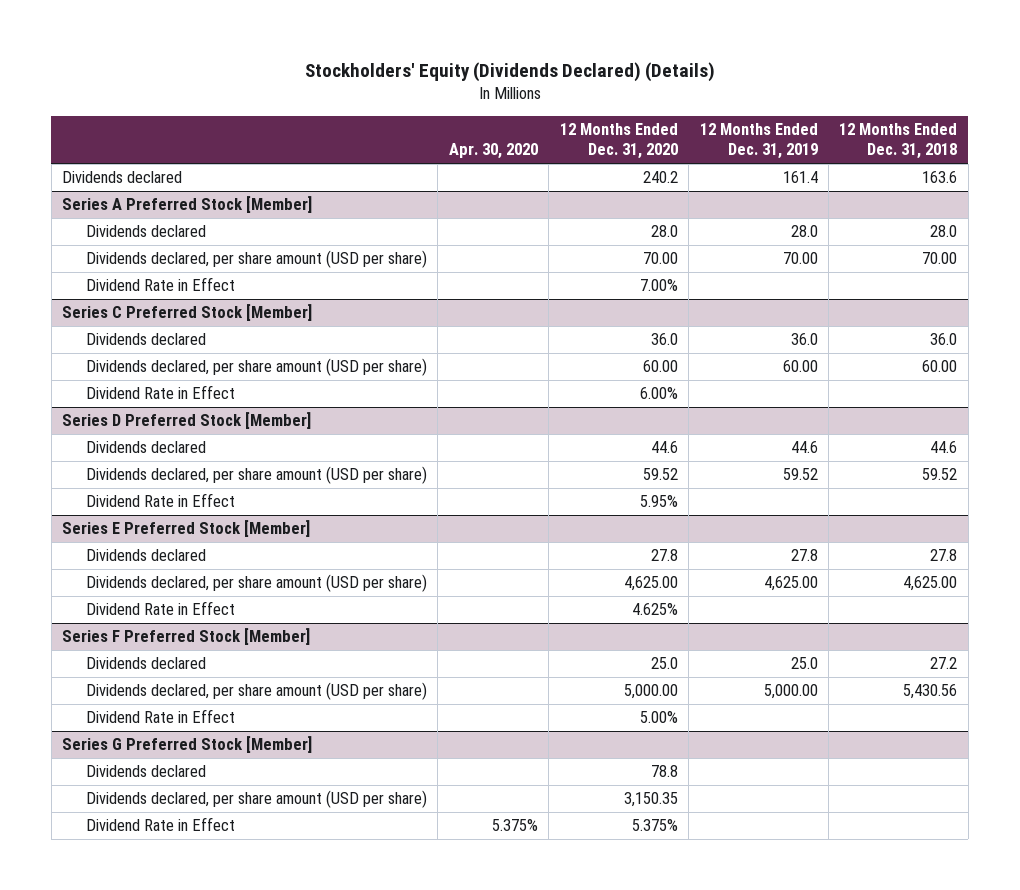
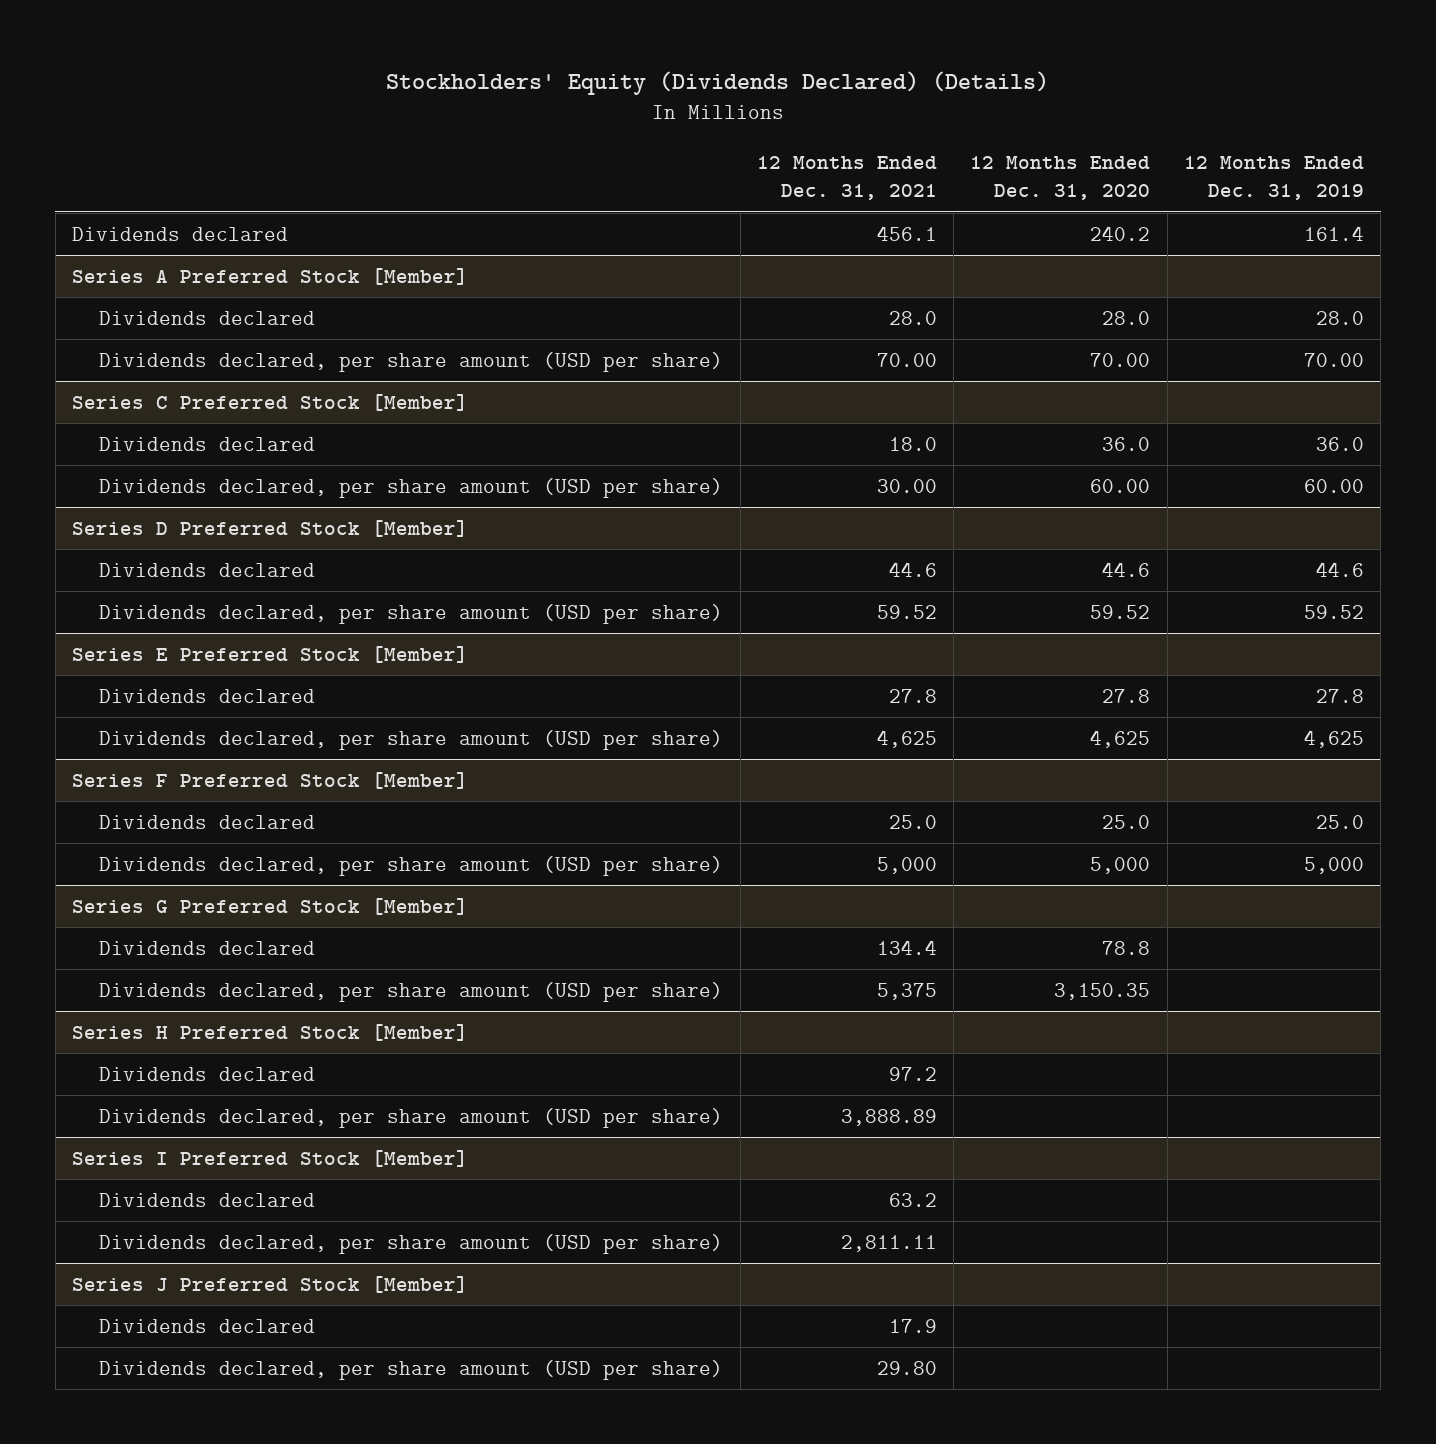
- | Apr. 30, 2020 | 12 Months Ended Dec. 31, 2020 | 12 Months Ended Dec. 31, 2019 | 12 Months Ended Dec. 31, 2018
+ | 12 Months Ended Dec. 31, 2021 | 12 Months Ended Dec. 31, 2020 | 12 Months Ended Dec. 31, 2019
@ Series A Preferred Stock [Member]
- Dividend Rate in Effect | | 7.00% | |
@ Series C Preferred Stock [Member]
- Dividend Rate in Effect | | 6.00% | |
@ Series D Preferred Stock [Member]
- Dividend Rate in Effect | | 5.95% | |
@ Series E Preferred Stock [Member]
- Dividends declared, per share amount (USD per share) | | 4,625.00 | 4,625.00 | 4,625.00
- Dividend Rate in Effect | | 4.625% | |
+ Dividends declared, per share amount (USD per share) | 4,625 | 4,625 | 4,625
@ Series F Preferred Stock [Member]
- Dividends declared, per share amount (USD per share) | | 5,000.00 | 5,000.00 | 5,430.56
- Dividend Rate in Effect | | 5.00% | |
+ Dividends declared, per share amount (USD per share) | 5,000 | 5,000 | 5,000
@ Series G Preferred Stock [Member]
- Dividend Rate in Effect | 5.375% | 5.375% | |
+ Series H Preferred Stock [Member]
+ Dividends declared | 97.2 | |
+ Dividends declared, per share amount (USD per share) | 3,888.89 | |
+ Series I Preferred Stock [Member]
+ Dividends declared | 63.2 | |
+ Dividends declared, per share amount (USD per share) | 2,811.11 | |
+ Series J Preferred Stock [Member]
+ Dividends declared | 17.9 | |
+ Dividends declared, per share amount (USD per share) | 29.80 | |

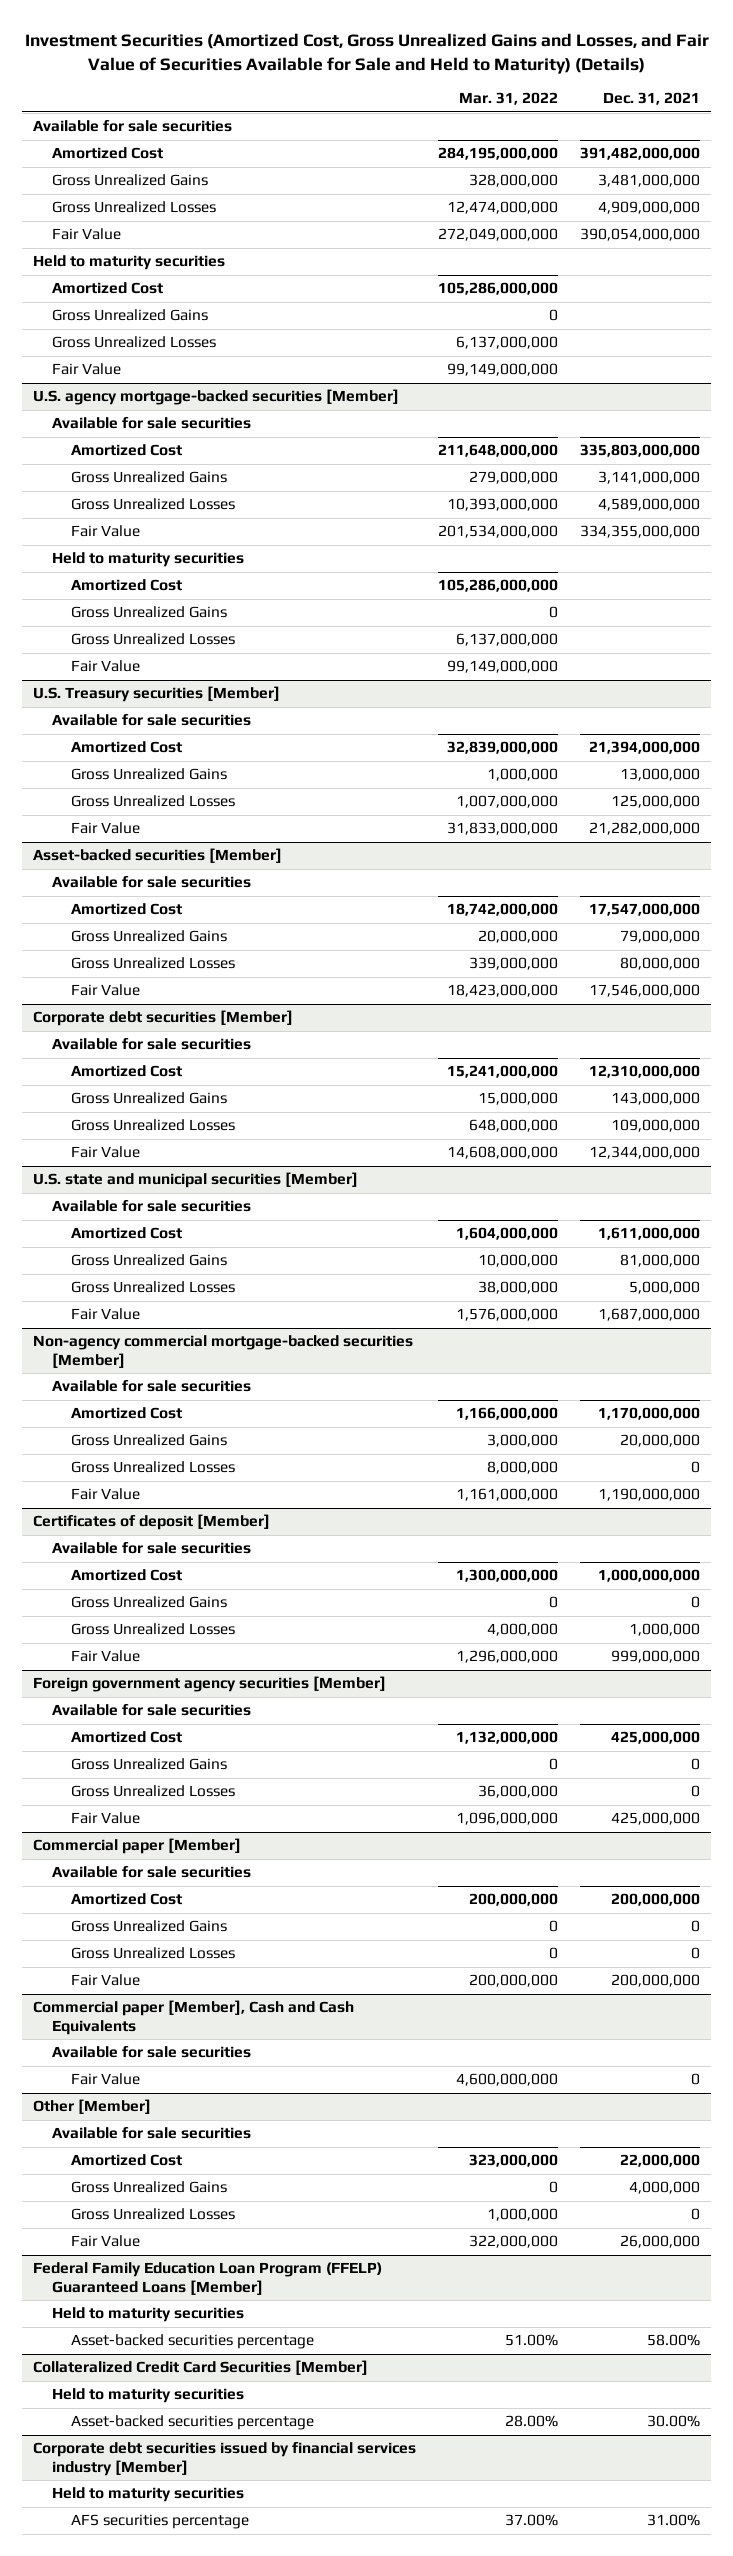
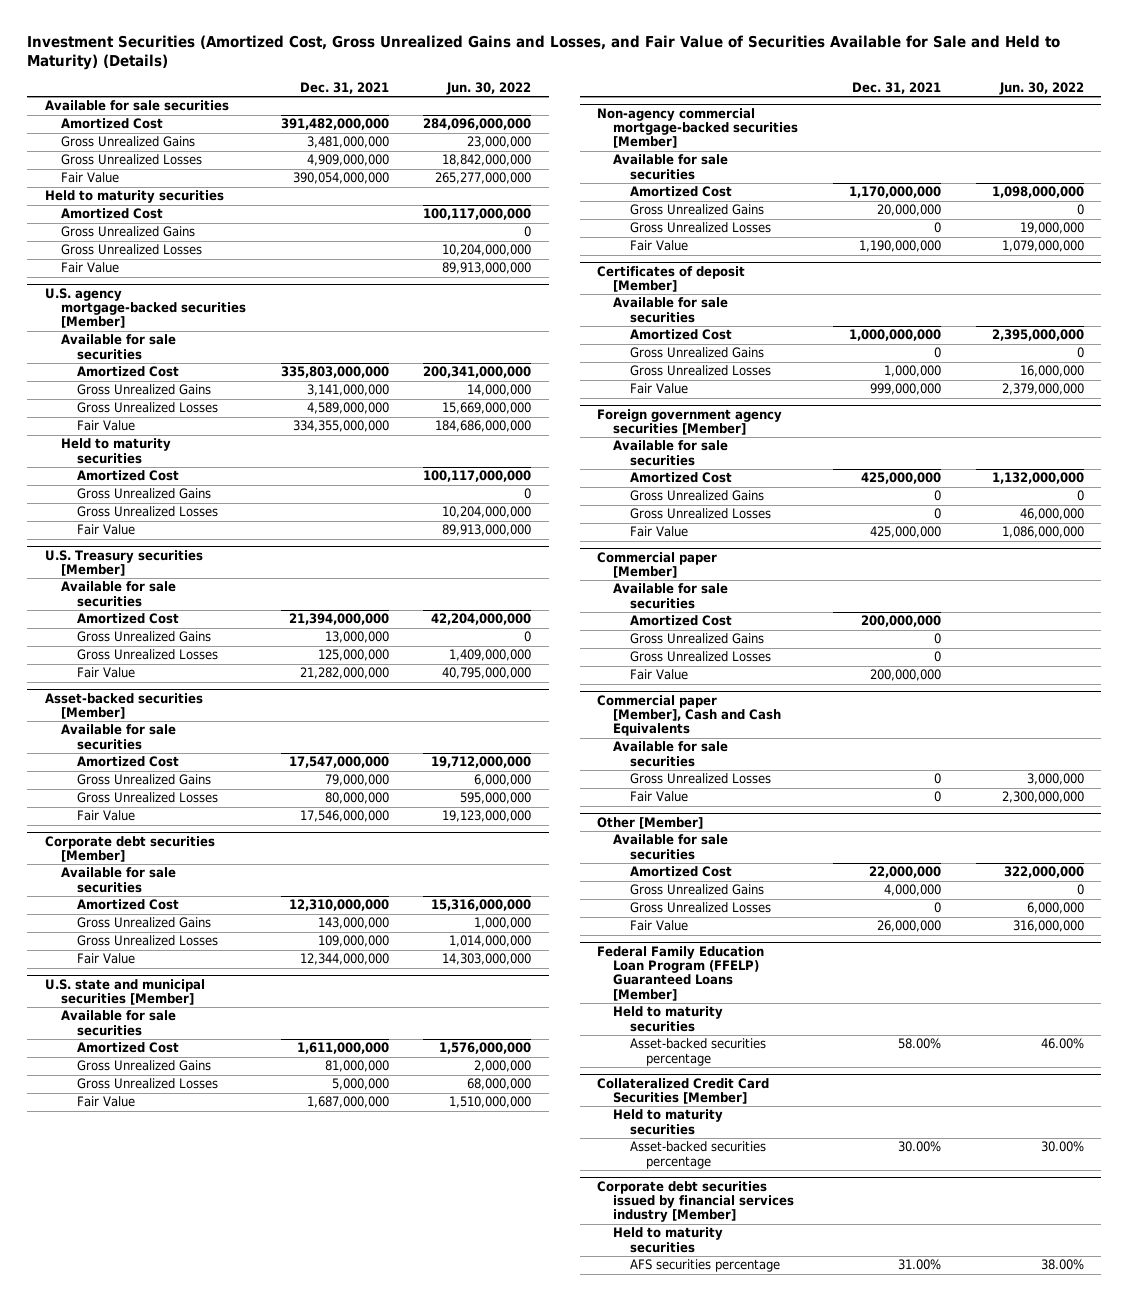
- | Mar. 31, 2022 | Dec. 31, 2021
+ | Dec. 31, 2021 | Jun. 30, 2022
@ Commercial paper [Member], Cash and Cash Equivalents
+ Gross Unrealized Losses | 0 | 3,000,000

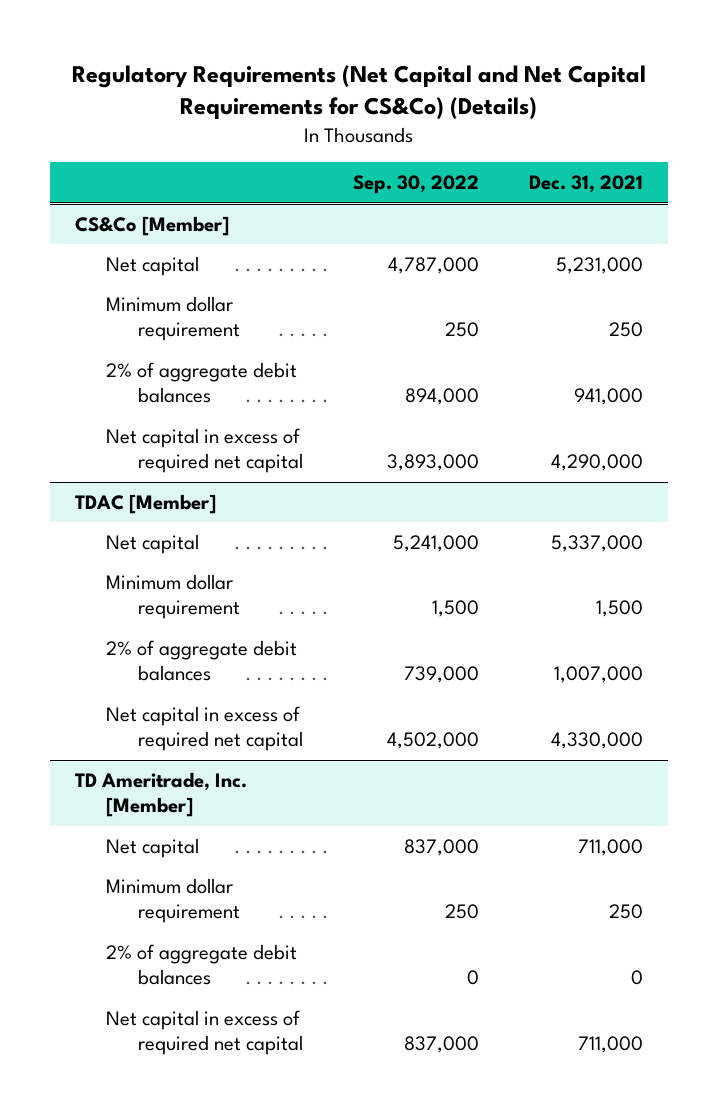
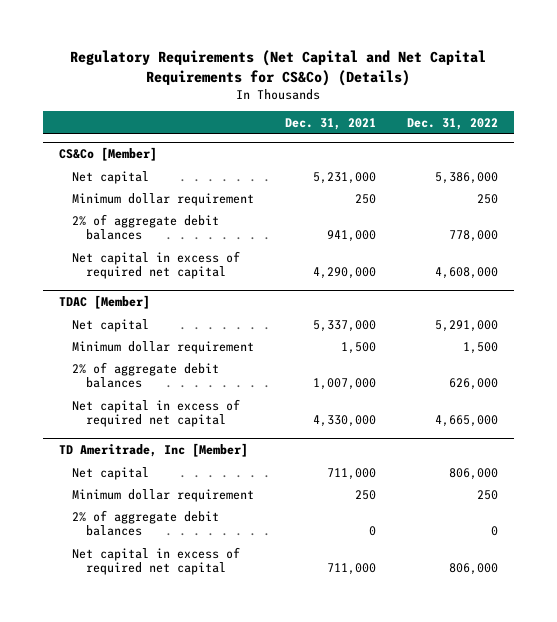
- | Sep. 30, 2022 | Dec. 31, 2021
+ | Dec. 31, 2021 | Dec. 31, 2022
- TD Ameritrade, Inc. [Member]
+ TD Ameritrade, Inc [Member]

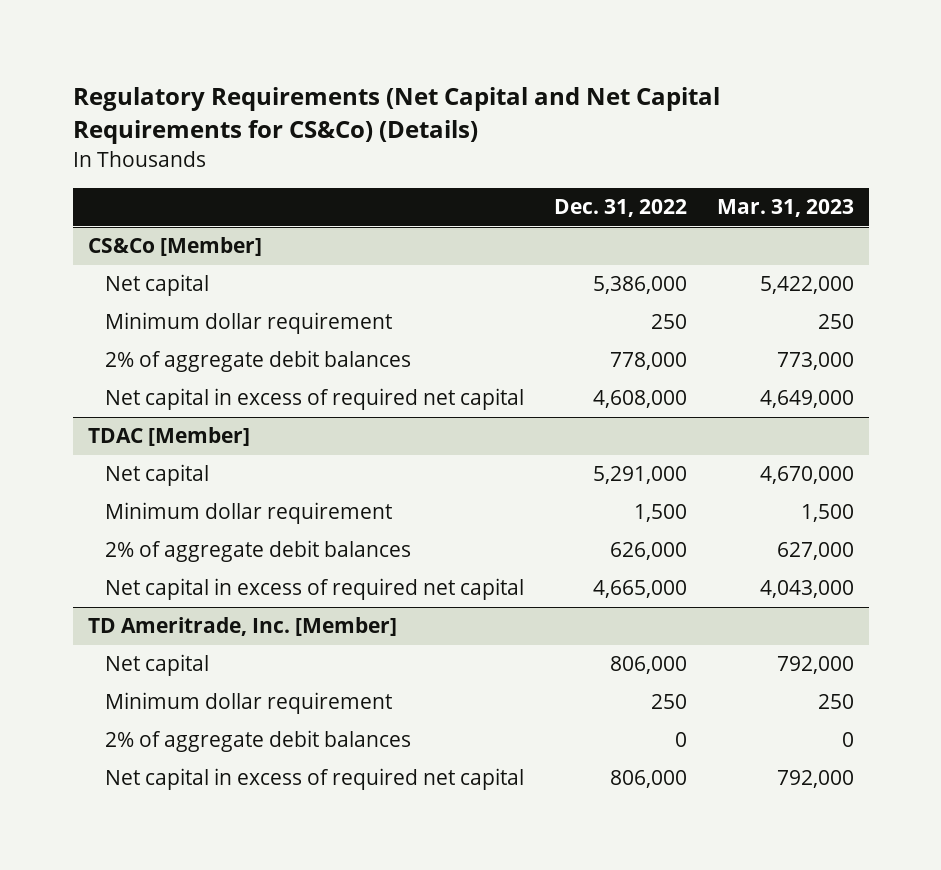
- | Dec. 31, 2021 | Dec. 31, 2022
+ | Dec. 31, 2022 | Mar. 31, 2023
- TD Ameritrade, Inc [Member]
+ TD Ameritrade, Inc. [Member]

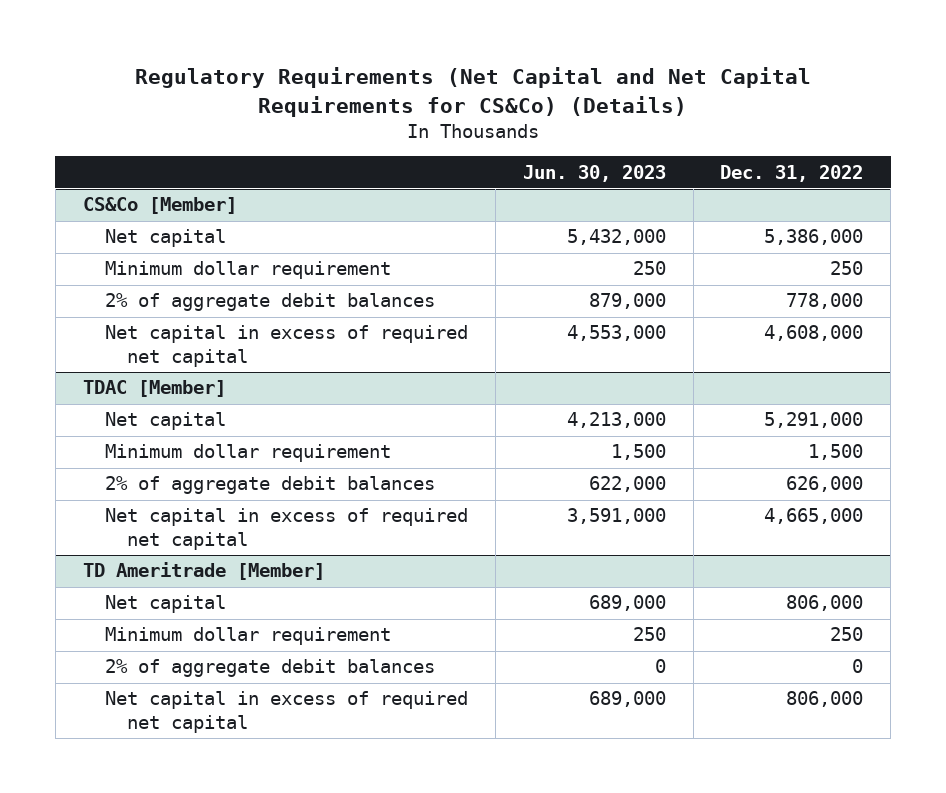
- | Dec. 31, 2022 | Mar. 31, 2023
+ | Jun. 30, 2023 | Dec. 31, 2022
- TD Ameritrade, Inc. [Member]
+ TD Ameritrade [Member]

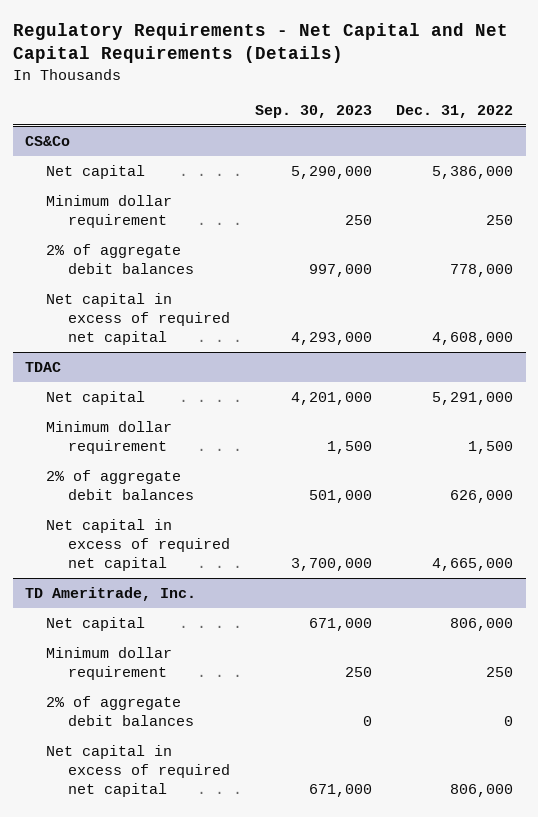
- Regulatory Requirements (Net Capital and Net Capital Requirements for CS&Co) (Details)
+ Regulatory Requirements - Net Capital and Net Capital Requirements (Details)
- | Jun. 30, 2023 | Dec. 31, 2022
+ | Sep. 30, 2023 | Dec. 31, 2022
- CS&Co [Member]
+ CS&Co
- TDAC [Member]
+ TDAC
- TD Ameritrade [Member]
+ TD Ameritrade, Inc.

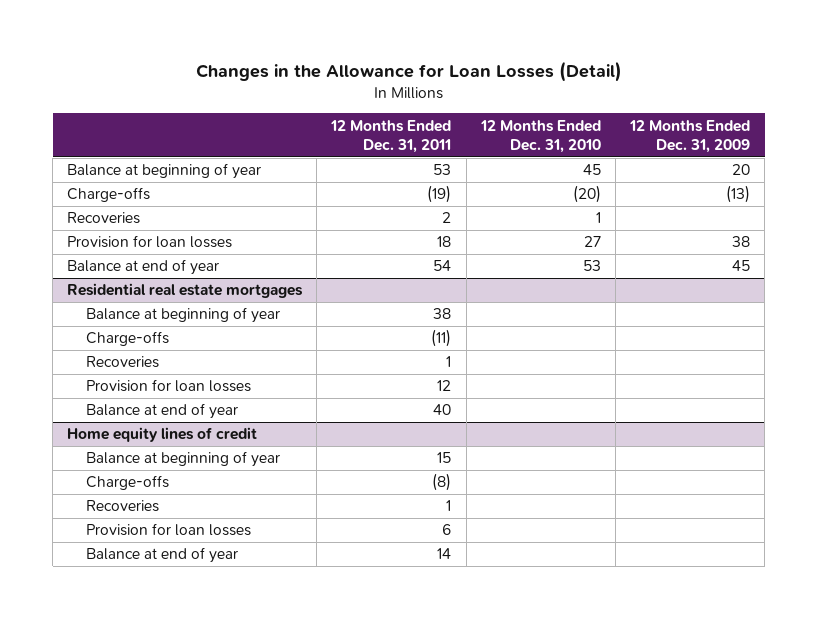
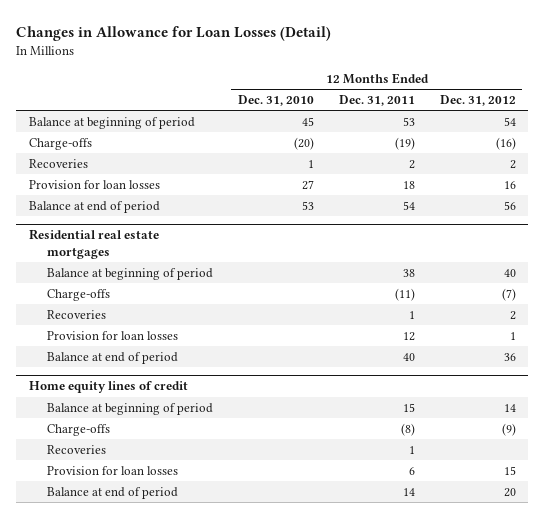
- Changes in the Allowance for Loan Losses (Detail)
+ Changes in Allowance for Loan Losses (Detail)
- | 12 Months Ended Dec. 31, 2011 | 12 Months Ended Dec. 31, 2010 | 12 Months Ended Dec. 31, 2009
+ | 12 Months Ended Dec. 31, 2010 | 12 Months Ended Dec. 31, 2011 | 12 Months Ended Dec. 31, 2012
- Balance at beginning of year | 53 | 45 | 20
+ Balance at beginning of period | 45 | 53 | 54
- Balance at end of year | 54 | 53 | 45
+ Balance at end of period | 53 | 54 | 56
@ Residential real estate mortgages
- Balance at beginning of year | 38 | |
+ Balance at beginning of period | | 38 | 40
- Balance at end of year | 40 | |
+ Balance at end of period | | 40 | 36
@ Home equity lines of credit
- Balance at beginning of year | 15 | |
+ Balance at beginning of period | | 15 | 14
- Balance at end of year | 14 | |
+ Balance at end of period | | 14 | 20

